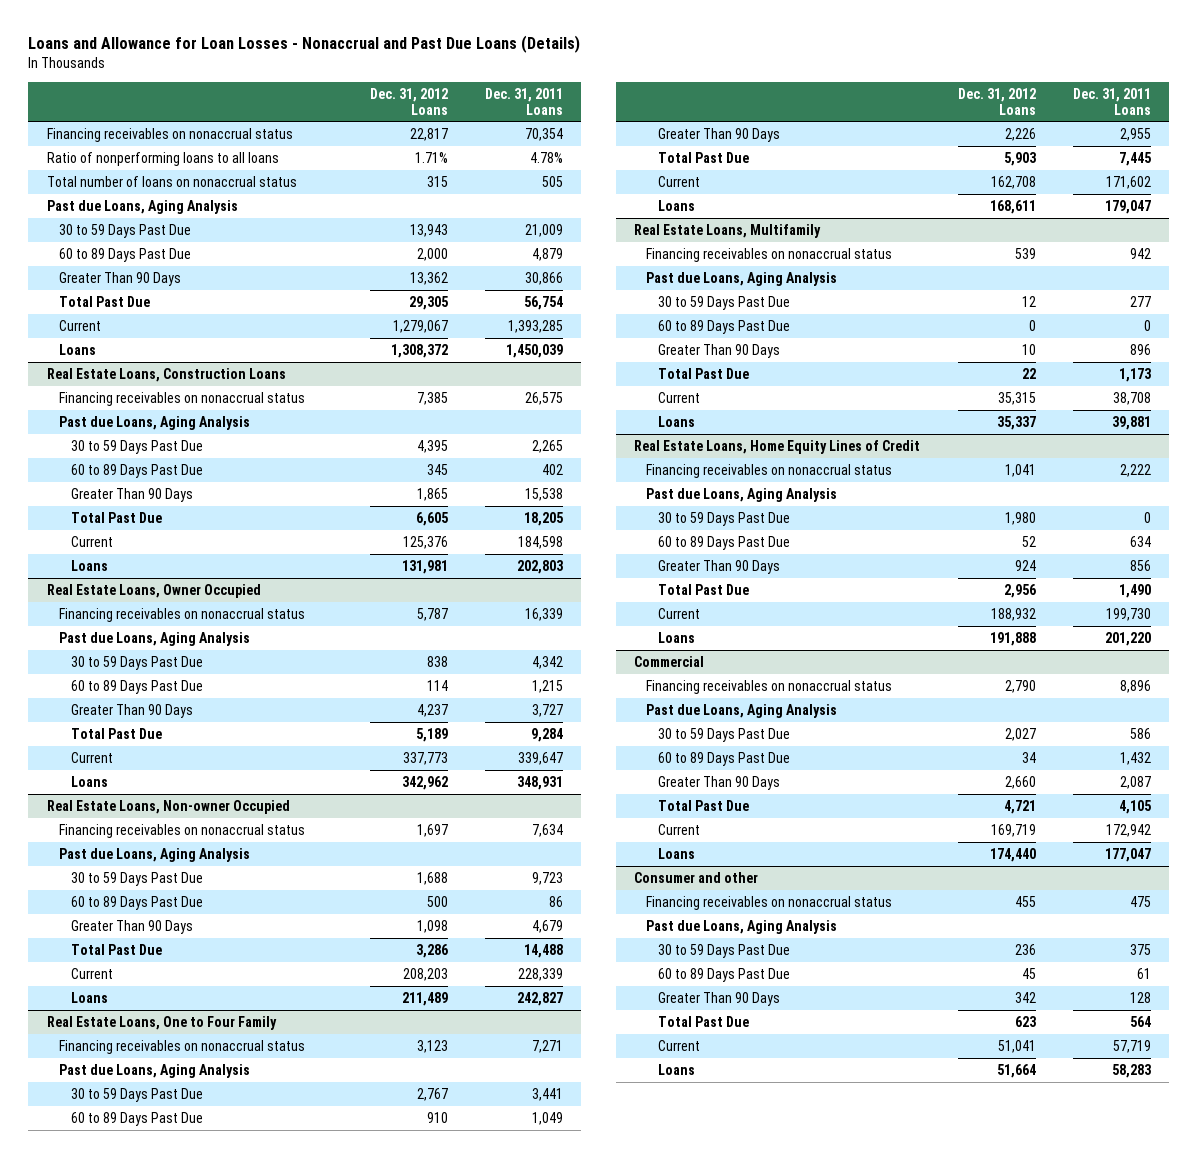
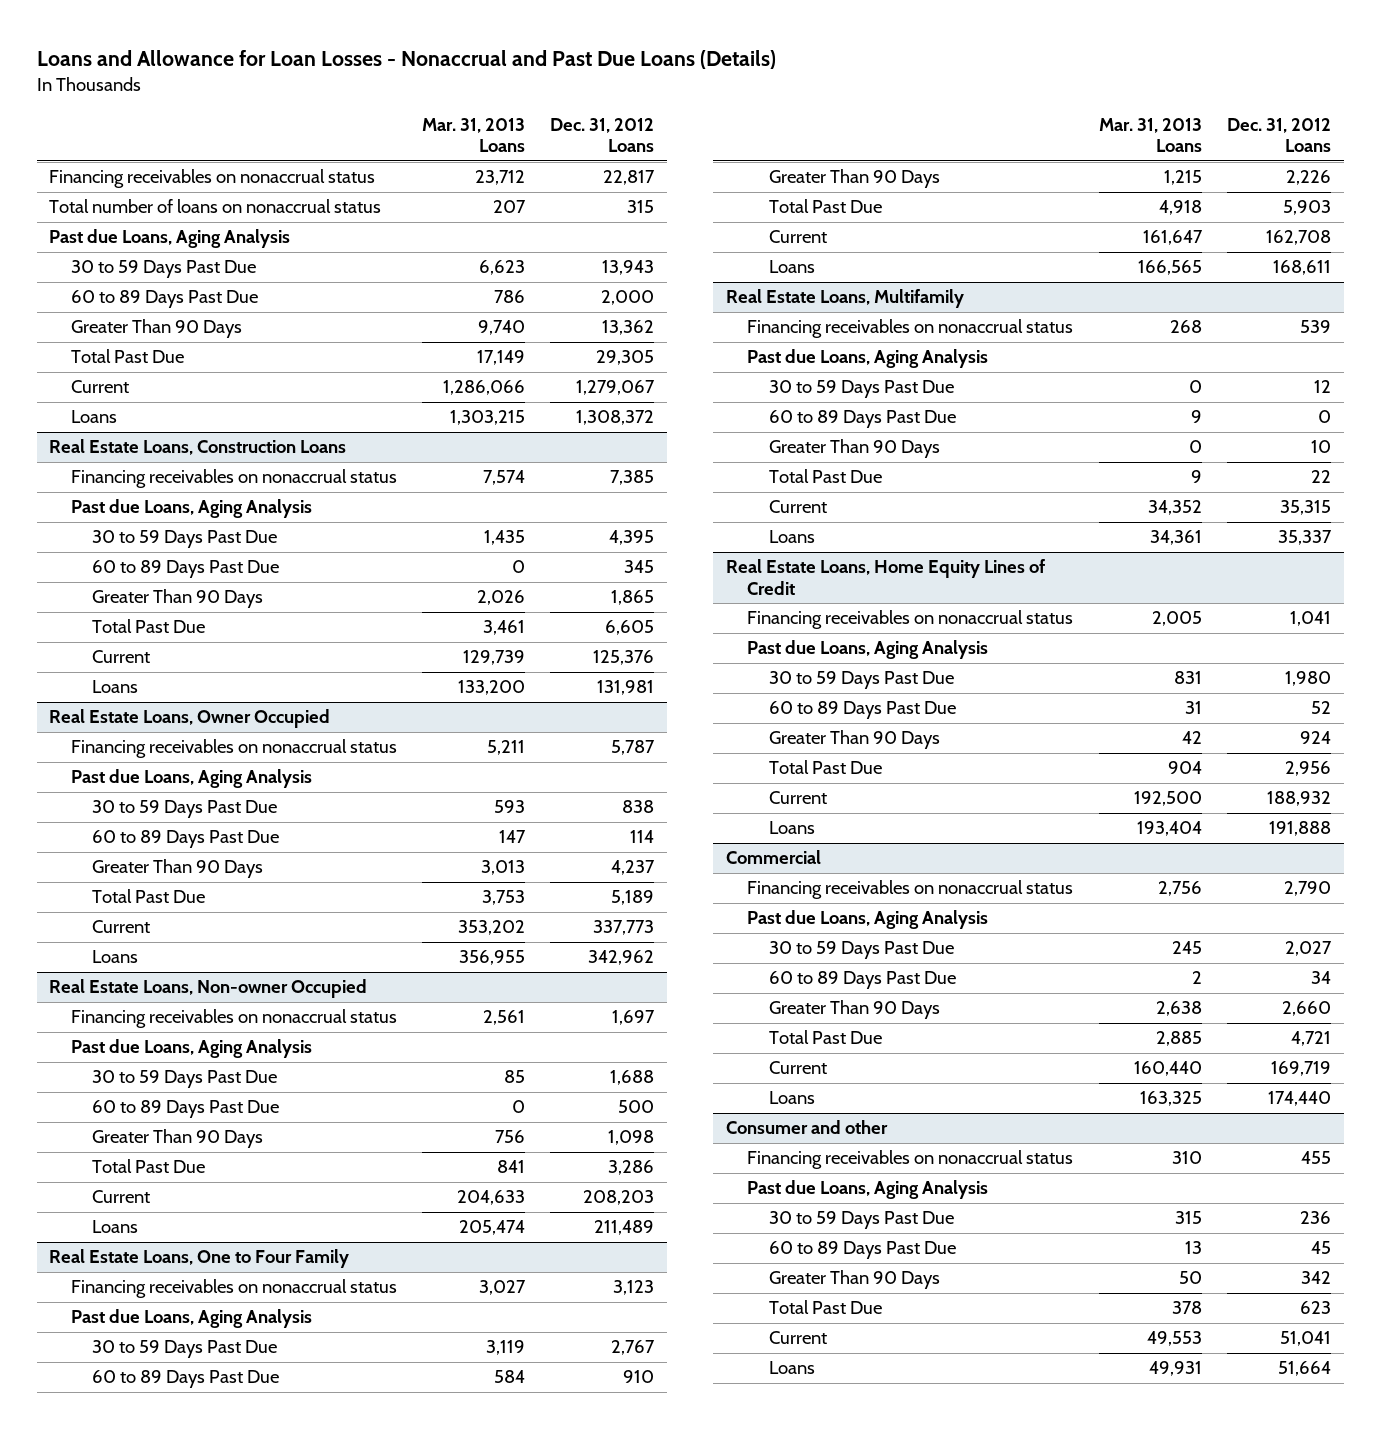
- | Dec. 31, 2012 Loans | Dec. 31, 2011 Loans
+ | Mar. 31, 2013 Loans | Dec. 31, 2012 Loans
- Ratio of nonperforming loans to all loans | 1.71% | 4.78%

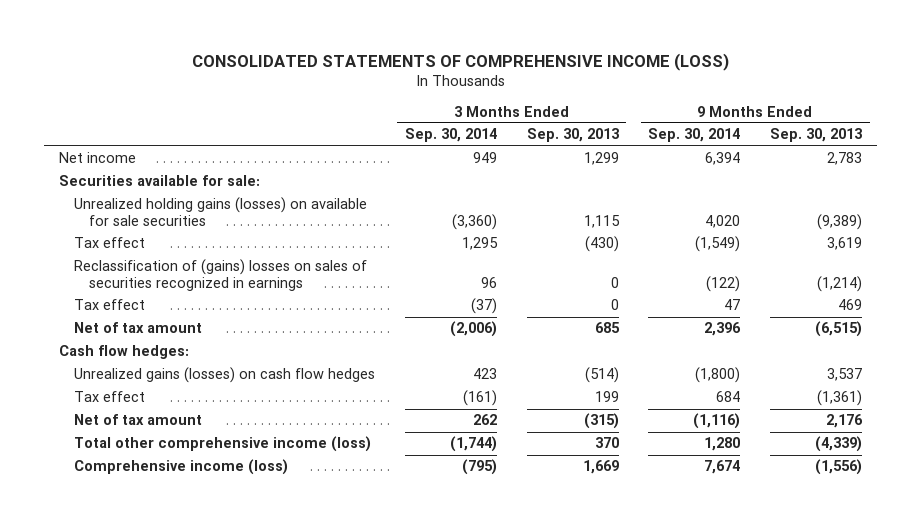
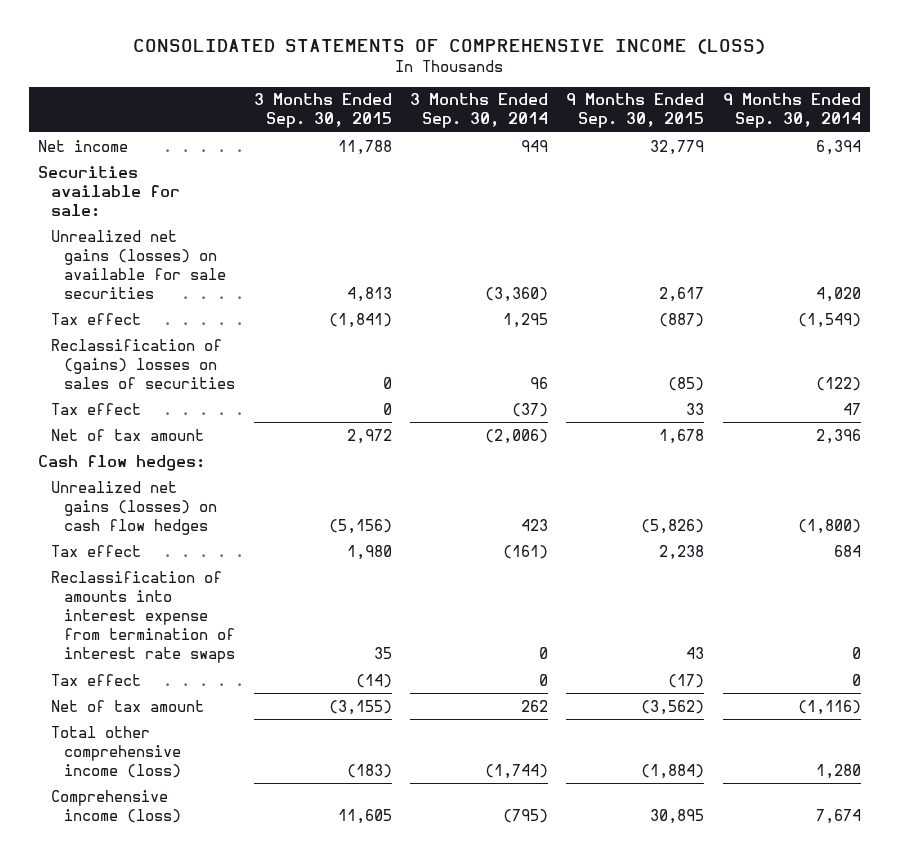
- | 3 Months Ended Sep. 30, 2014 | 3 Months Ended Sep. 30, 2013 | 9 Months Ended Sep. 30, 2014 | 9 Months Ended Sep. 30, 2013
+ | 3 Months Ended Sep. 30, 2015 | 3 Months Ended Sep. 30, 2014 | 9 Months Ended Sep. 30, 2015 | 9 Months Ended Sep. 30, 2014
- Unrealized holding gains (losses) on available for sale securities | (3,360) | 1,115 | 4,020 | (9,389)
+ Unrealized net gains (losses) on available for sale securities | 4,813 | (3,360) | 2,617 | 4,020
- Reclassification of (gains) losses on sales of securities recognized in earnings | 96 | 0 | (122) | (1,214)
+ Reclassification of (gains) losses on sales of securities | 0 | 96 | (85) | (122)
- Unrealized gains (losses) on cash flow hedges | 423 | (514) | (1,800) | 3,537
+ Unrealized net gains (losses) on cash flow hedges | (5,156) | 423 | (5,826) | (1,800)
+ Reclassification of amounts into interest expense from termination of interest rate swaps | 35 | 0 | 43 | 0
+ Tax effect | (14) | 0 | (17) | 0

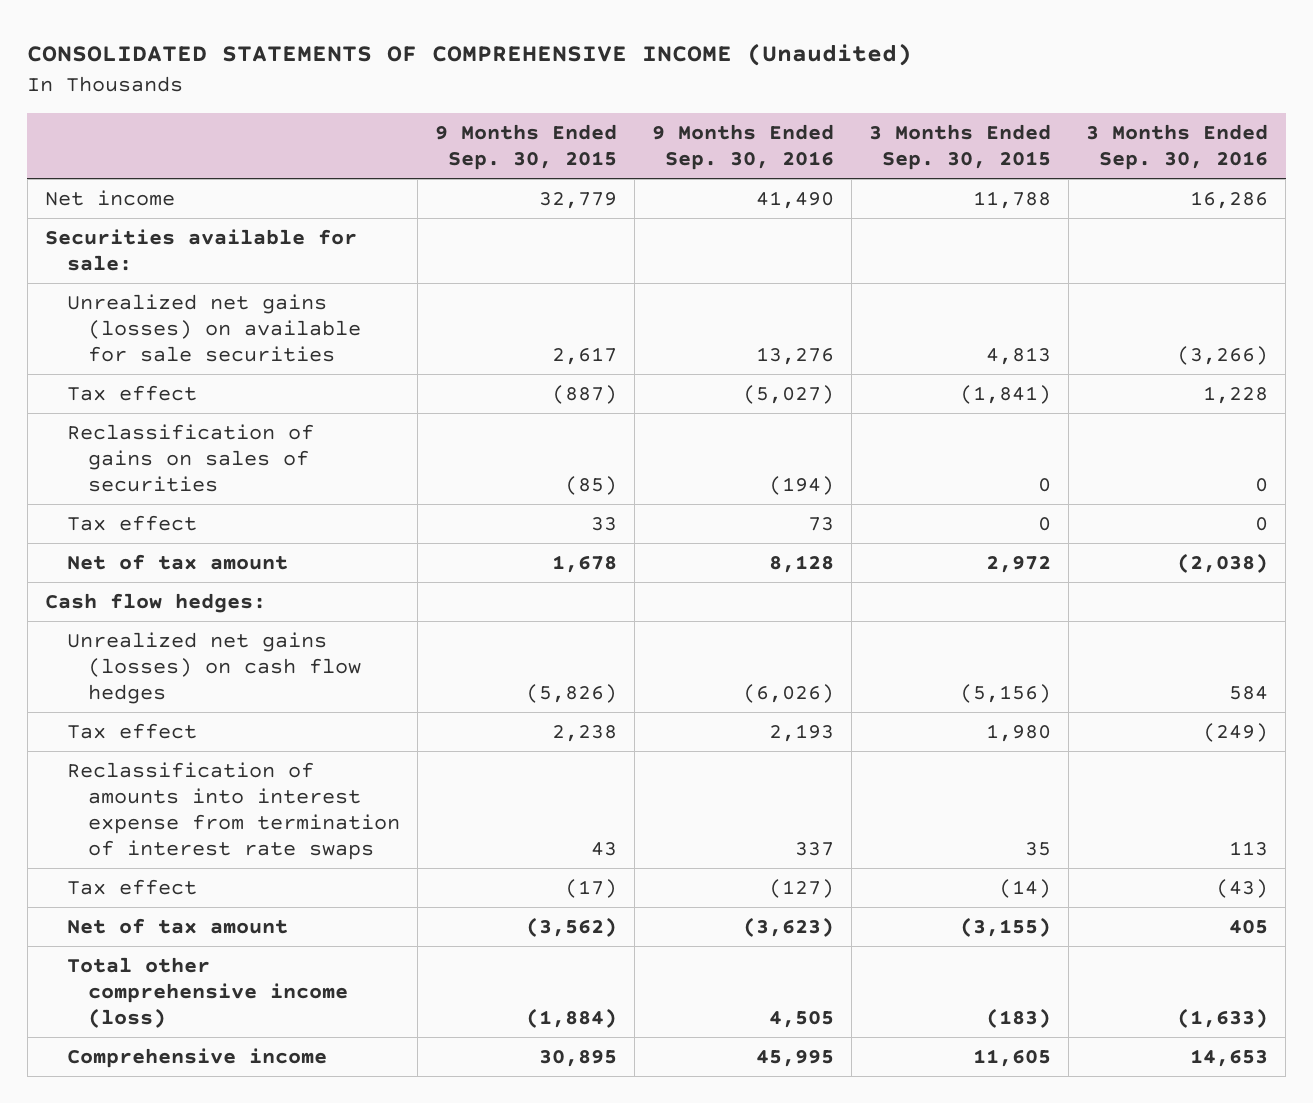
- CONSOLIDATED STATEMENTS OF COMPREHENSIVE INCOME (LOSS)
+ CONSOLIDATED STATEMENTS OF COMPREHENSIVE INCOME (Unaudited)
- | 3 Months Ended Sep. 30, 2015 | 3 Months Ended Sep. 30, 2014 | 9 Months Ended Sep. 30, 2015 | 9 Months Ended Sep. 30, 2014
+ | 9 Months Ended Sep. 30, 2015 | 9 Months Ended Sep. 30, 2016 | 3 Months Ended Sep. 30, 2015 | 3 Months Ended Sep. 30, 2016
- Reclassification of (gains) losses on sales of securities | 0 | 96 | (85) | (122)
+ Reclassification of gains on sales of securities | (85) | (194) | 0 | 0
- Comprehensive income (loss) | 11,605 | (795) | 30,895 | 7,674
+ Comprehensive income | 30,895 | 45,995 | 11,605 | 14,653

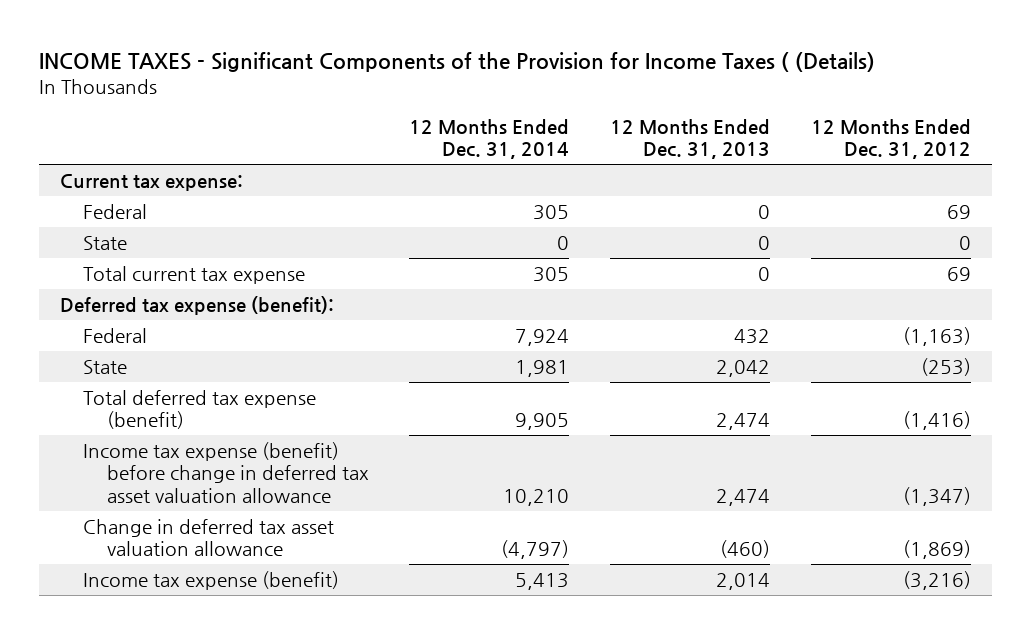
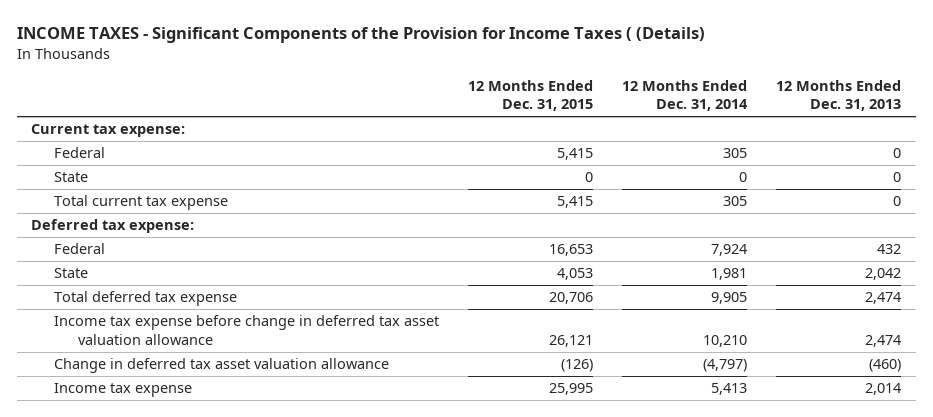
- | 12 Months Ended Dec. 31, 2014 | 12 Months Ended Dec. 31, 2013 | 12 Months Ended Dec. 31, 2012
+ | 12 Months Ended Dec. 31, 2015 | 12 Months Ended Dec. 31, 2014 | 12 Months Ended Dec. 31, 2013
- Deferred tax expense (benefit):
+ Deferred tax expense:
- Total deferred tax expense (benefit) | 9,905 | 2,474 | (1,416)
- Income tax expense (benefit) before change in deferred tax asset valuation allowance | 10,210 | 2,474 | (1,347)
+ Total deferred tax expense | 20,706 | 9,905 | 2,474
+ Income tax expense before change in deferred tax asset valuation allowance | 26,121 | 10,210 | 2,474
- Income tax expense (benefit) | 5,413 | 2,014 | (3,216)
+ Income tax expense | 25,995 | 5,413 | 2,014

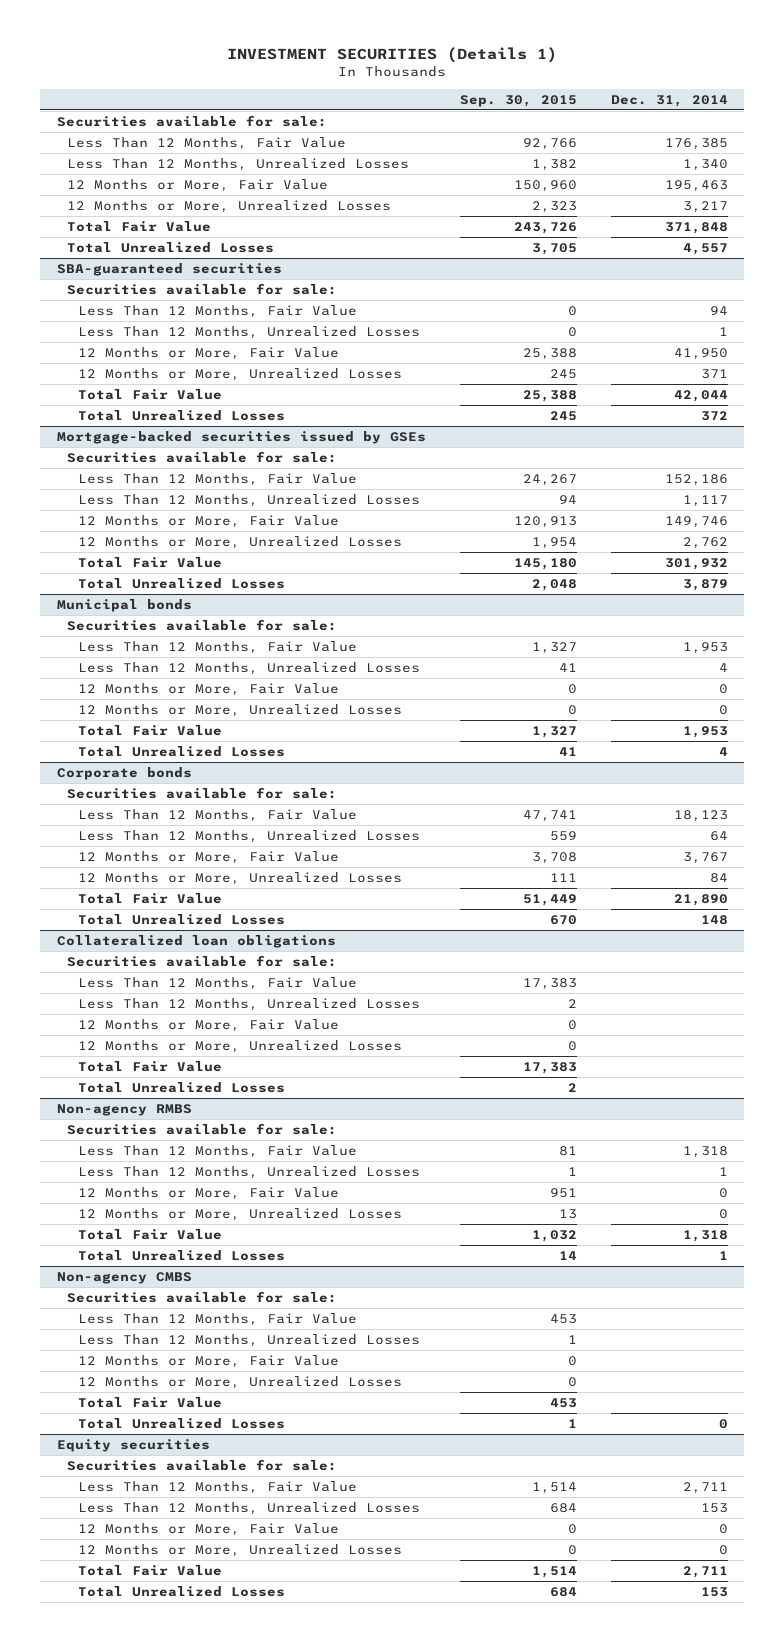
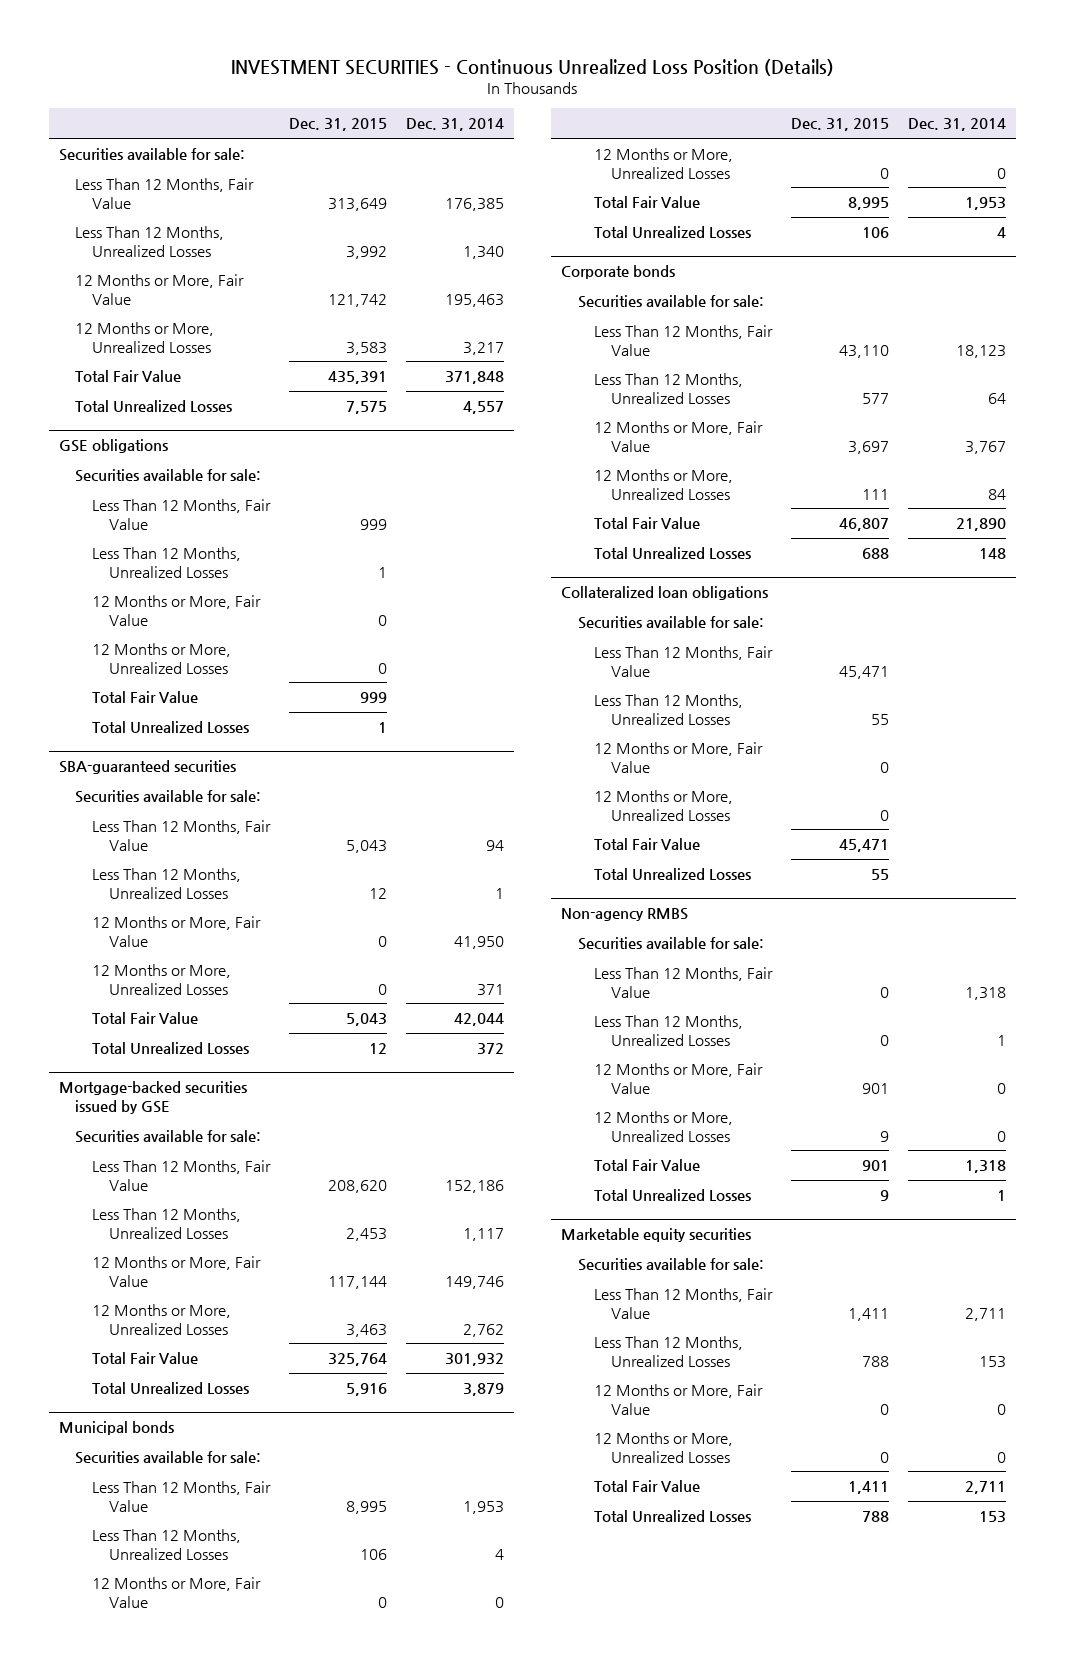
- INVESTMENT SECURITIES (Details 1)
+ INVESTMENT SECURITIES - Continuous Unrealized Loss Position (Details)
- | Sep. 30, 2015 | Dec. 31, 2014
+ | Dec. 31, 2015 | Dec. 31, 2014
+ GSE obligations
+ Securities available for sale:
+ Less Than 12 Months, Fair Value | 999 |
+ Less Than 12 Months, Unrealized Losses | 1 |
+ 12 Months or More, Fair Value | 0 |
+ 12 Months or More, Unrealized Losses | 0 |
+ Total Fair Value | 999 |
+ Total Unrealized Losses | 1 |
- Mortgage-backed securities issued by GSEs
+ Mortgage-backed securities issued by GSE
- Non-agency CMBS
- Securities available for sale:
- Less Than 12 Months, Fair Value | 453 |
- Less Than 12 Months, Unrealized Losses | 1 |
- 12 Months or More, Fair Value | 0 |
- 12 Months or More, Unrealized Losses | 0 |
- Total Fair Value | 453 |
- Total Unrealized Losses | 1 | 0
- Equity securities
+ Marketable equity securities

